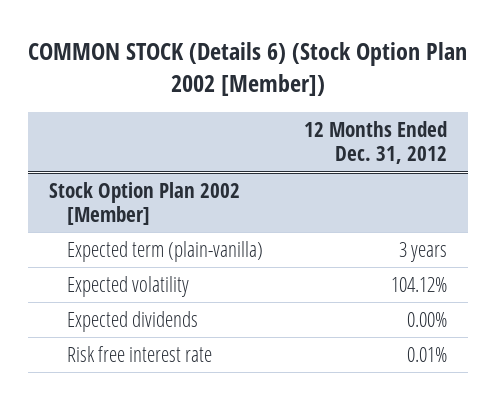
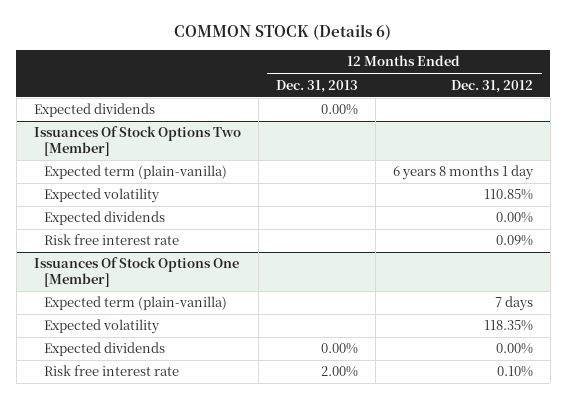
- COMMON STOCK (Details 6) (Stock Option Plan 2002 [Member])
+ COMMON STOCK (Details 6)
- | 12 Months Ended Dec. 31, 2012
+ | 12 Months Ended Dec. 31, 2013 | 12 Months Ended Dec. 31, 2012
- Stock Option Plan 2002 [Member]
- Expected term (plain-vanilla) | 3 years
- Expected volatility | 104.12%
+ Expected dividends | 0.00% |
+ Issuances Of Stock Options Two [Member]
+ Expected term (plain-vanilla) | | 6 years 8 months 1 day
+ Expected volatility | | 110.85%
- Risk free interest rate | 0.01%
+ Risk free interest rate | | 0.09%
+ Issuances Of Stock Options One [Member]
+ Expected term (plain-vanilla) | | 7 days
+ Expected volatility | | 118.35%
+ Expected dividends | 0.00% | 0.00%
+ Risk free interest rate | 2.00% | 0.10%

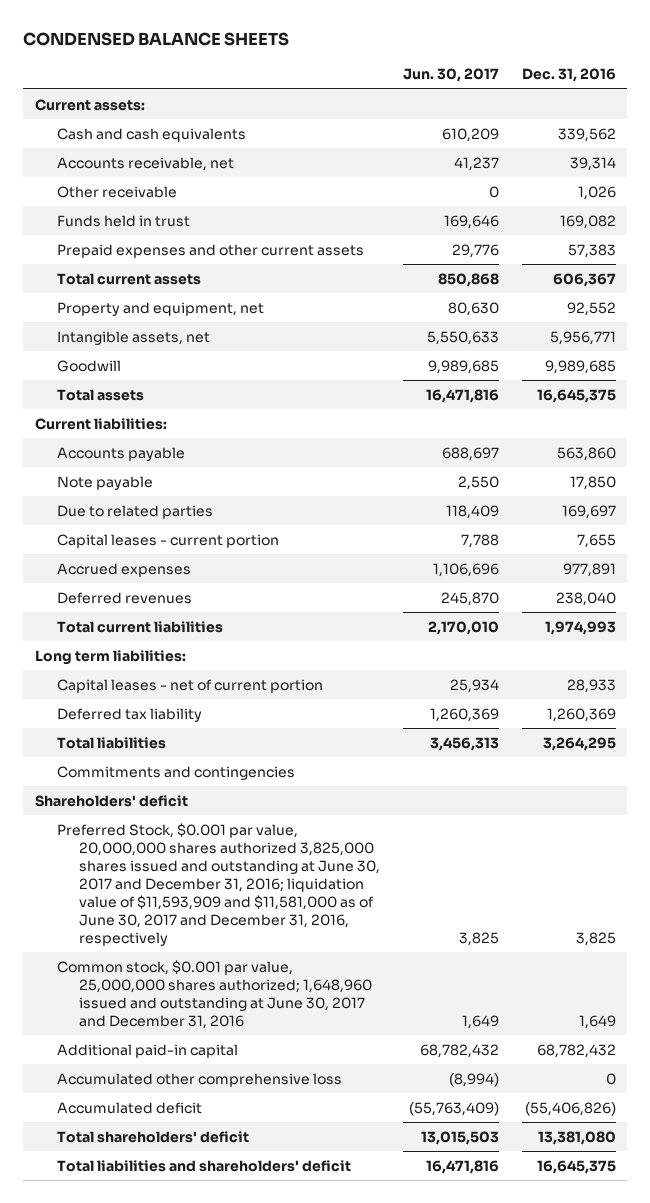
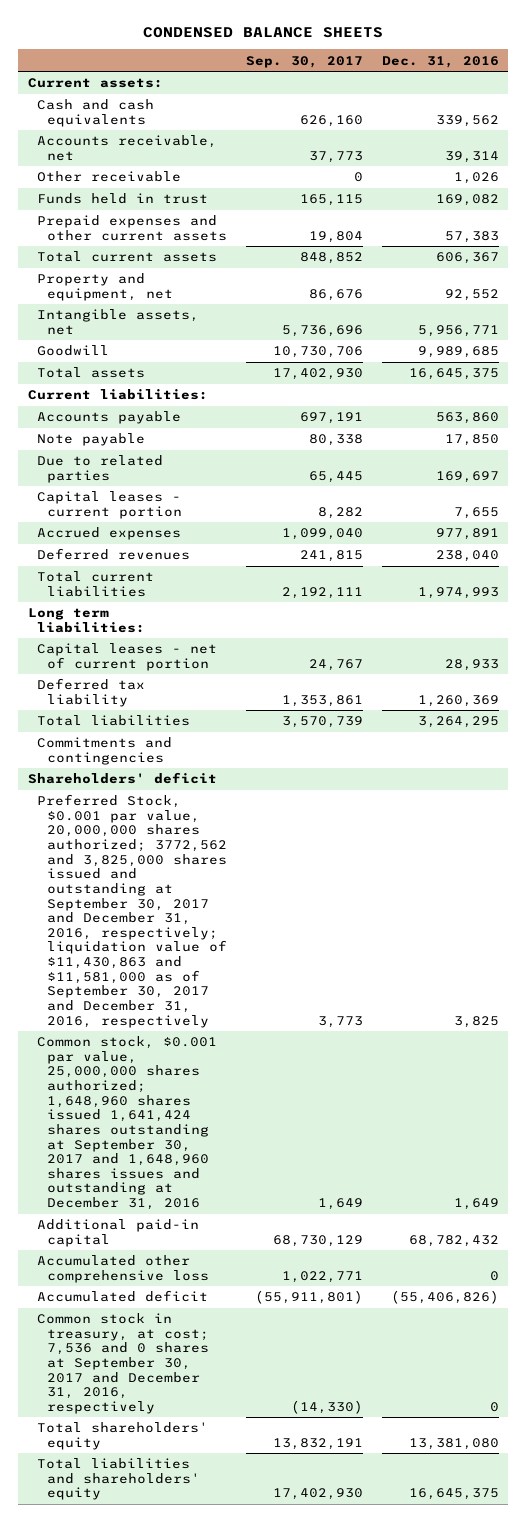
- | Jun. 30, 2017 | Dec. 31, 2016
+ | Sep. 30, 2017 | Dec. 31, 2016
- Preferred Stock, $0.001 par value, 20,000,000 shares authorized 3,825,000 shares issued and outstanding at June 30, 2017 and December 31, 2016; liquidation value of $11,593,909 and $11,581,000 as of June 30, 2017 and December 31, 2016, respectively | 3,825 | 3,825
- Common stock, $0.001 par value, 25,000,000 shares authorized; 1,648,960 issued and outstanding at June 30, 2017 and December 31, 2016 | 1,649 | 1,649
+ Preferred Stock, $0.001 par value, 20,000,000 shares authorized; 3772,562 and 3,825,000 shares issued and outstanding at September 30, 2017 and December 31, 2016, respectively; liquidation value of $11,430,863 and $11,581,000 as of September 30, 2017 and December 31, 2016, respectively | 3,773 | 3,825
+ Common stock, $0.001 par value, 25,000,000 shares authorized; 1,648,960 shares issued 1,641,424 shares outstanding at September 30, 2017 and 1,648,960 shares issues and outstanding at December 31, 2016 | 1,649 | 1,649
- Total shareholders' deficit | 13,015,503 | 13,381,080
- Total liabilities and shareholders' deficit | 16,471,816 | 16,645,375
+ Common stock in treasury, at cost; 7,536 and 0 shares at September 30, 2017 and December 31, 2016, respectively | (14,330) | 0
+ Total shareholders' equity | 13,832,191 | 13,381,080
+ Total liabilities and shareholders' equity | 17,402,930 | 16,645,375

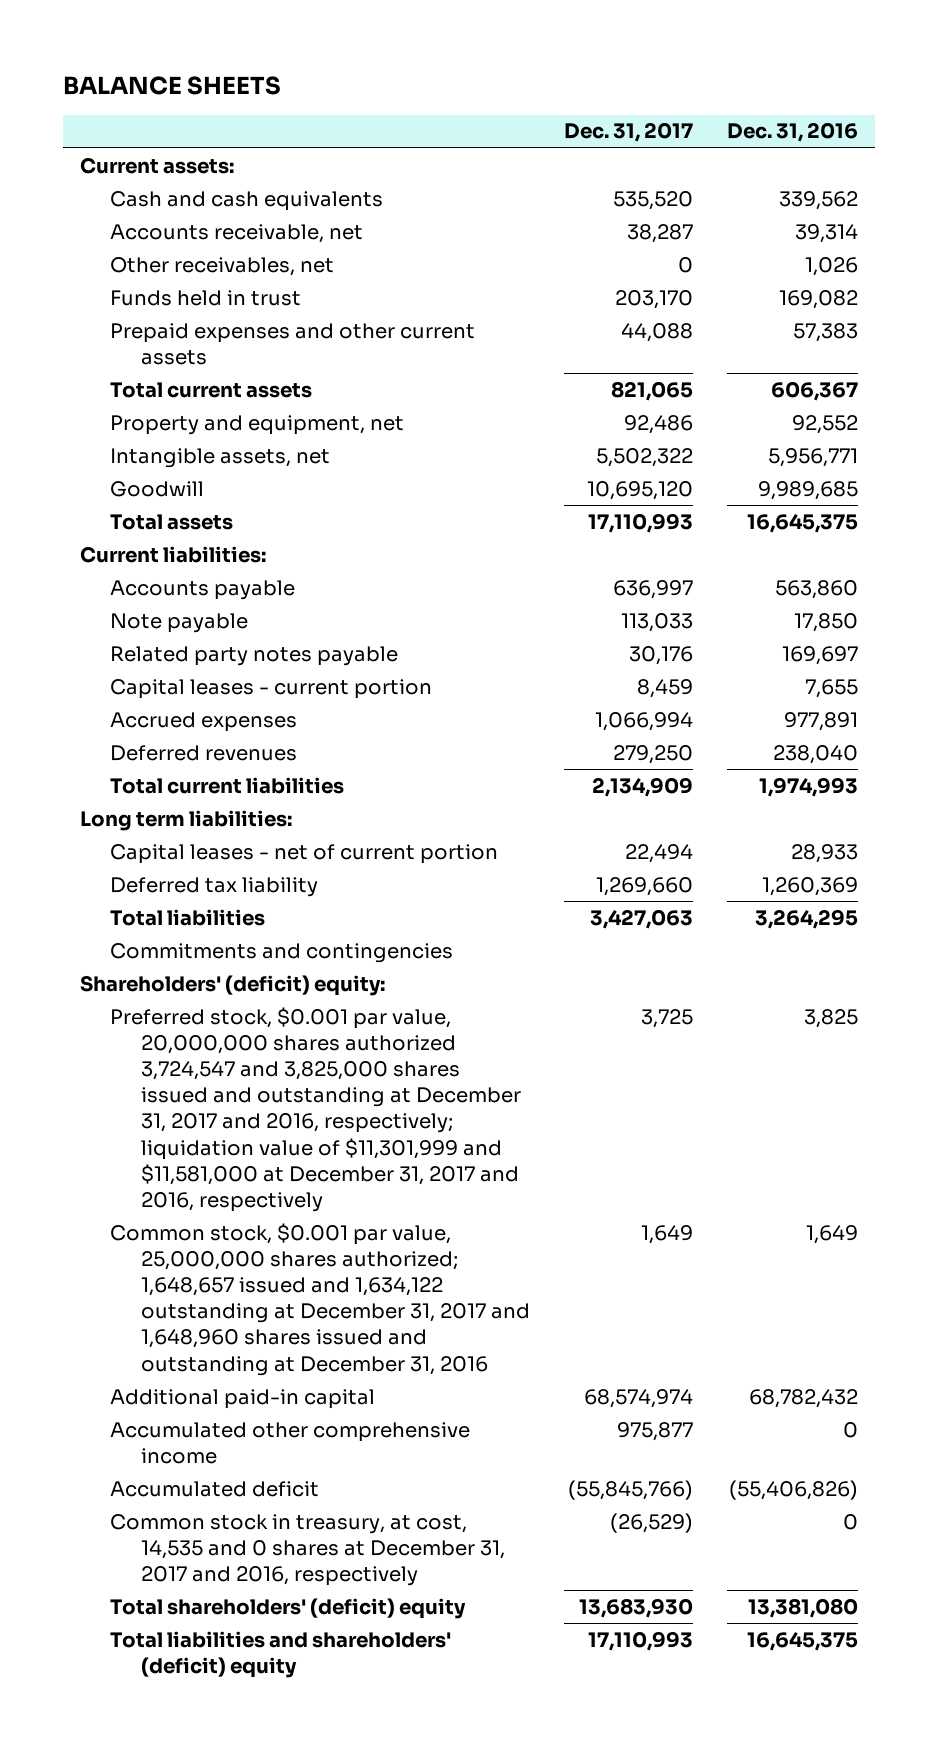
- CONDENSED BALANCE SHEETS
+ BALANCE SHEETS
- | Sep. 30, 2017 | Dec. 31, 2016
+ | Dec. 31, 2017 | Dec. 31, 2016
- Other receivable | 0 | 1,026
+ Other receivables, net | 0 | 1,026
- Due to related parties | 65,445 | 169,697
+ Related party notes payable | 30,176 | 169,697
- Shareholders' deficit
- Preferred Stock, $0.001 par value, 20,000,000 shares authorized; 3772,562 and 3,825,000 shares issued and outstanding at September 30, 2017 and December 31, 2016, respectively; liquidation value of $11,430,863 and $11,581,000 as of September 30, 2017 and December 31, 2016, respectively | 3,773 | 3,825
- Common stock, $0.001 par value, 25,000,000 shares authorized; 1,648,960 shares issued 1,641,424 shares outstanding at September 30, 2017 and 1,648,960 shares issues and outstanding at December 31, 2016 | 1,649 | 1,649
+ Shareholders' (deficit) equity:
+ Preferred stock, $0.001 par value, 20,000,000 shares authorized 3,724,547 and 3,825,000 shares issued and outstanding at December 31, 2017 and 2016, respectively; liquidation value of $11,301,999 and $11,581,000 at December 31, 2017 and 2016, respectively | 3,725 | 3,825
+ Common stock, $0.001 par value, 25,000,000 shares authorized; 1,648,657 issued and 1,634,122 outstanding at December 31, 2017 and 1,648,960 shares issued and outstanding at December 31, 2016 | 1,649 | 1,649
- Accumulated other comprehensive loss | 1,022,771 | 0
+ Accumulated other comprehensive income | 975,877 | 0
- Common stock in treasury, at cost; 7,536 and 0 shares at September 30, 2017 and December 31, 2016, respectively | (14,330) | 0
- Total shareholders' equity | 13,832,191 | 13,381,080
- Total liabilities and shareholders' equity | 17,402,930 | 16,645,375
+ Common stock in treasury, at cost, 14,535 and 0 shares at December 31, 2017 and 2016, respectively | (26,529) | 0
+ Total shareholders' (deficit) equity | 13,683,930 | 13,381,080
+ Total liabilities and shareholders' (deficit) equity | 17,110,993 | 16,645,375

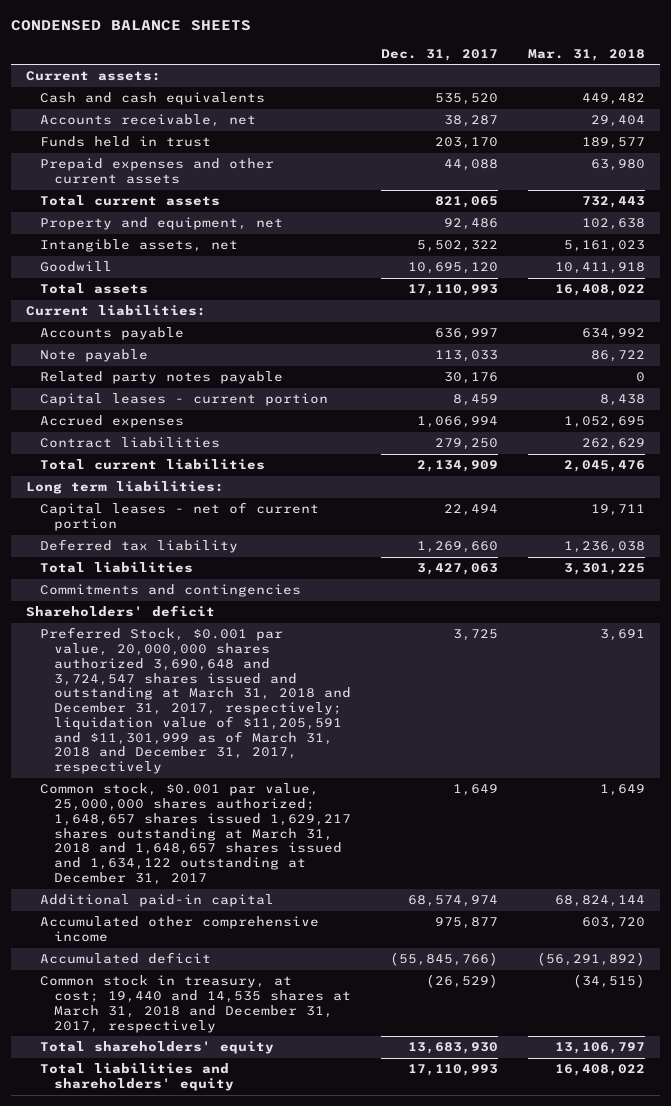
- BALANCE SHEETS
+ CONDENSED BALANCE SHEETS
- | Dec. 31, 2017 | Dec. 31, 2016
+ | Dec. 31, 2017 | Mar. 31, 2018
- Other receivables, net | 0 | 1,026
- Deferred revenues | 279,250 | 238,040
+ Contract liabilities | 279,250 | 262,629
- Shareholders' (deficit) equity:
- Preferred stock, $0.001 par value, 20,000,000 shares authorized 3,724,547 and 3,825,000 shares issued and outstanding at December 31, 2017 and 2016, respectively; liquidation value of $11,301,999 and $11,581,000 at December 31, 2017 and 2016, respectively | 3,725 | 3,825
- Common stock, $0.001 par value, 25,000,000 shares authorized; 1,648,657 issued and 1,634,122 outstanding at December 31, 2017 and 1,648,960 shares issued and outstanding at December 31, 2016 | 1,649 | 1,649
+ Shareholders' deficit
+ Preferred Stock, $0.001 par value, 20,000,000 shares authorized 3,690,648 and 3,724,547 shares issued and outstanding at March 31, 2018 and December 31, 2017, respectively; liquidation value of $11,205,591 and $11,301,999 as of March 31, 2018 and December 31, 2017, respectively | 3,725 | 3,691
+ Common stock, $0.001 par value, 25,000,000 shares authorized; 1,648,657 shares issued 1,629,217 shares outstanding at March 31, 2018 and 1,648,657 shares issued and 1,634,122 outstanding at December 31, 2017 | 1,649 | 1,649
- Common stock in treasury, at cost, 14,535 and 0 shares at December 31, 2017 and 2016, respectively | (26,529) | 0
- Total shareholders' (deficit) equity | 13,683,930 | 13,381,080
- Total liabilities and shareholders' (deficit) equity | 17,110,993 | 16,645,375
+ Common stock in treasury, at cost; 19,440 and 14,535 shares at March 31, 2018 and December 31, 2017, respectively | (26,529) | (34,515)
+ Total shareholders' equity | 13,683,930 | 13,106,797
+ Total liabilities and shareholders' equity | 17,110,993 | 16,408,022

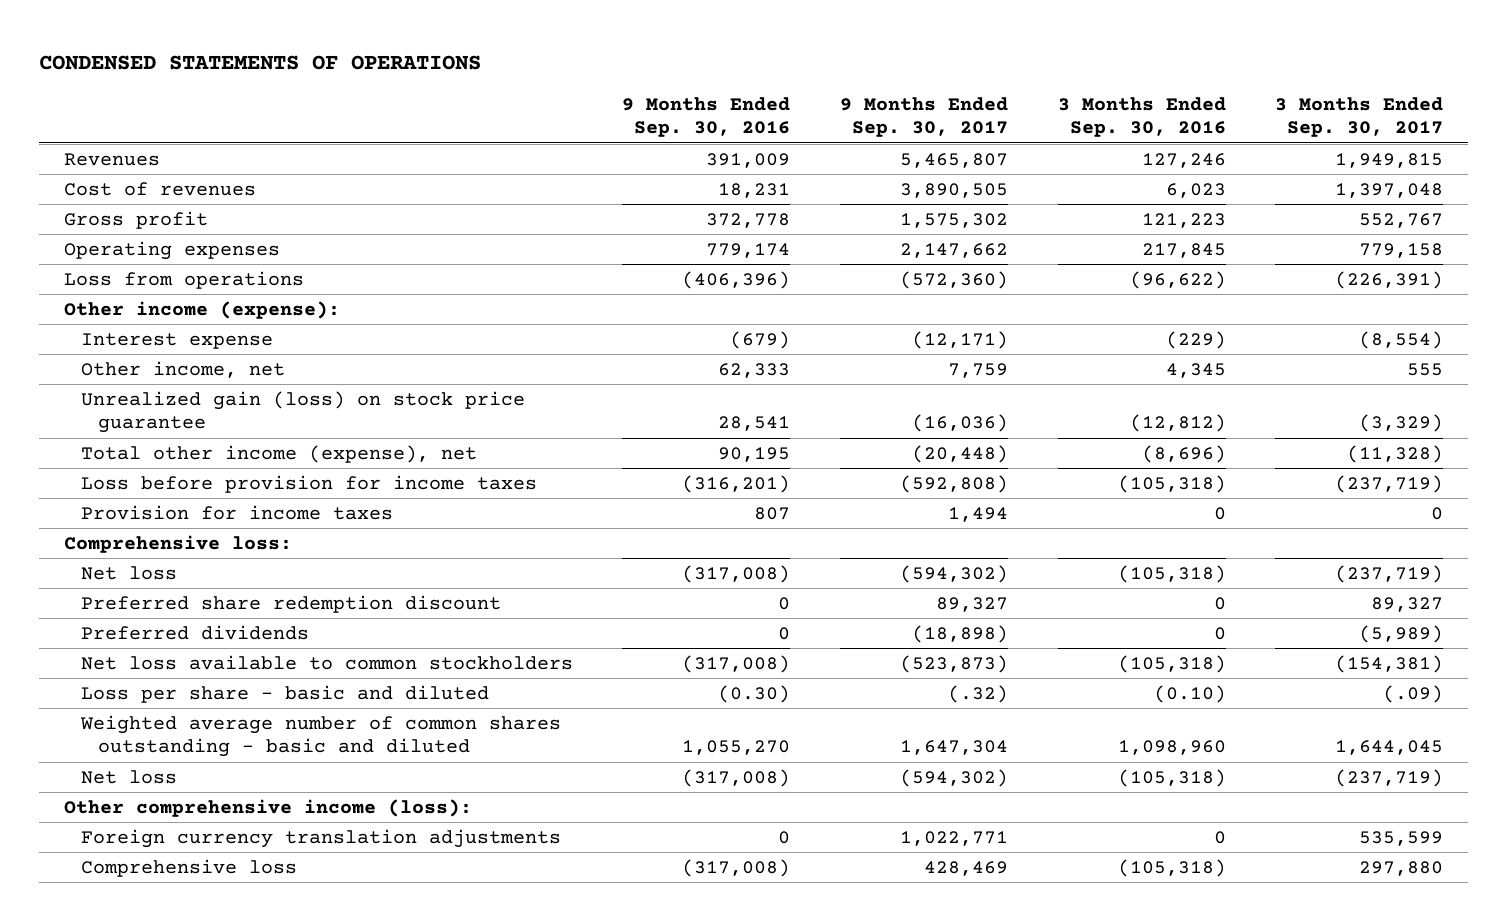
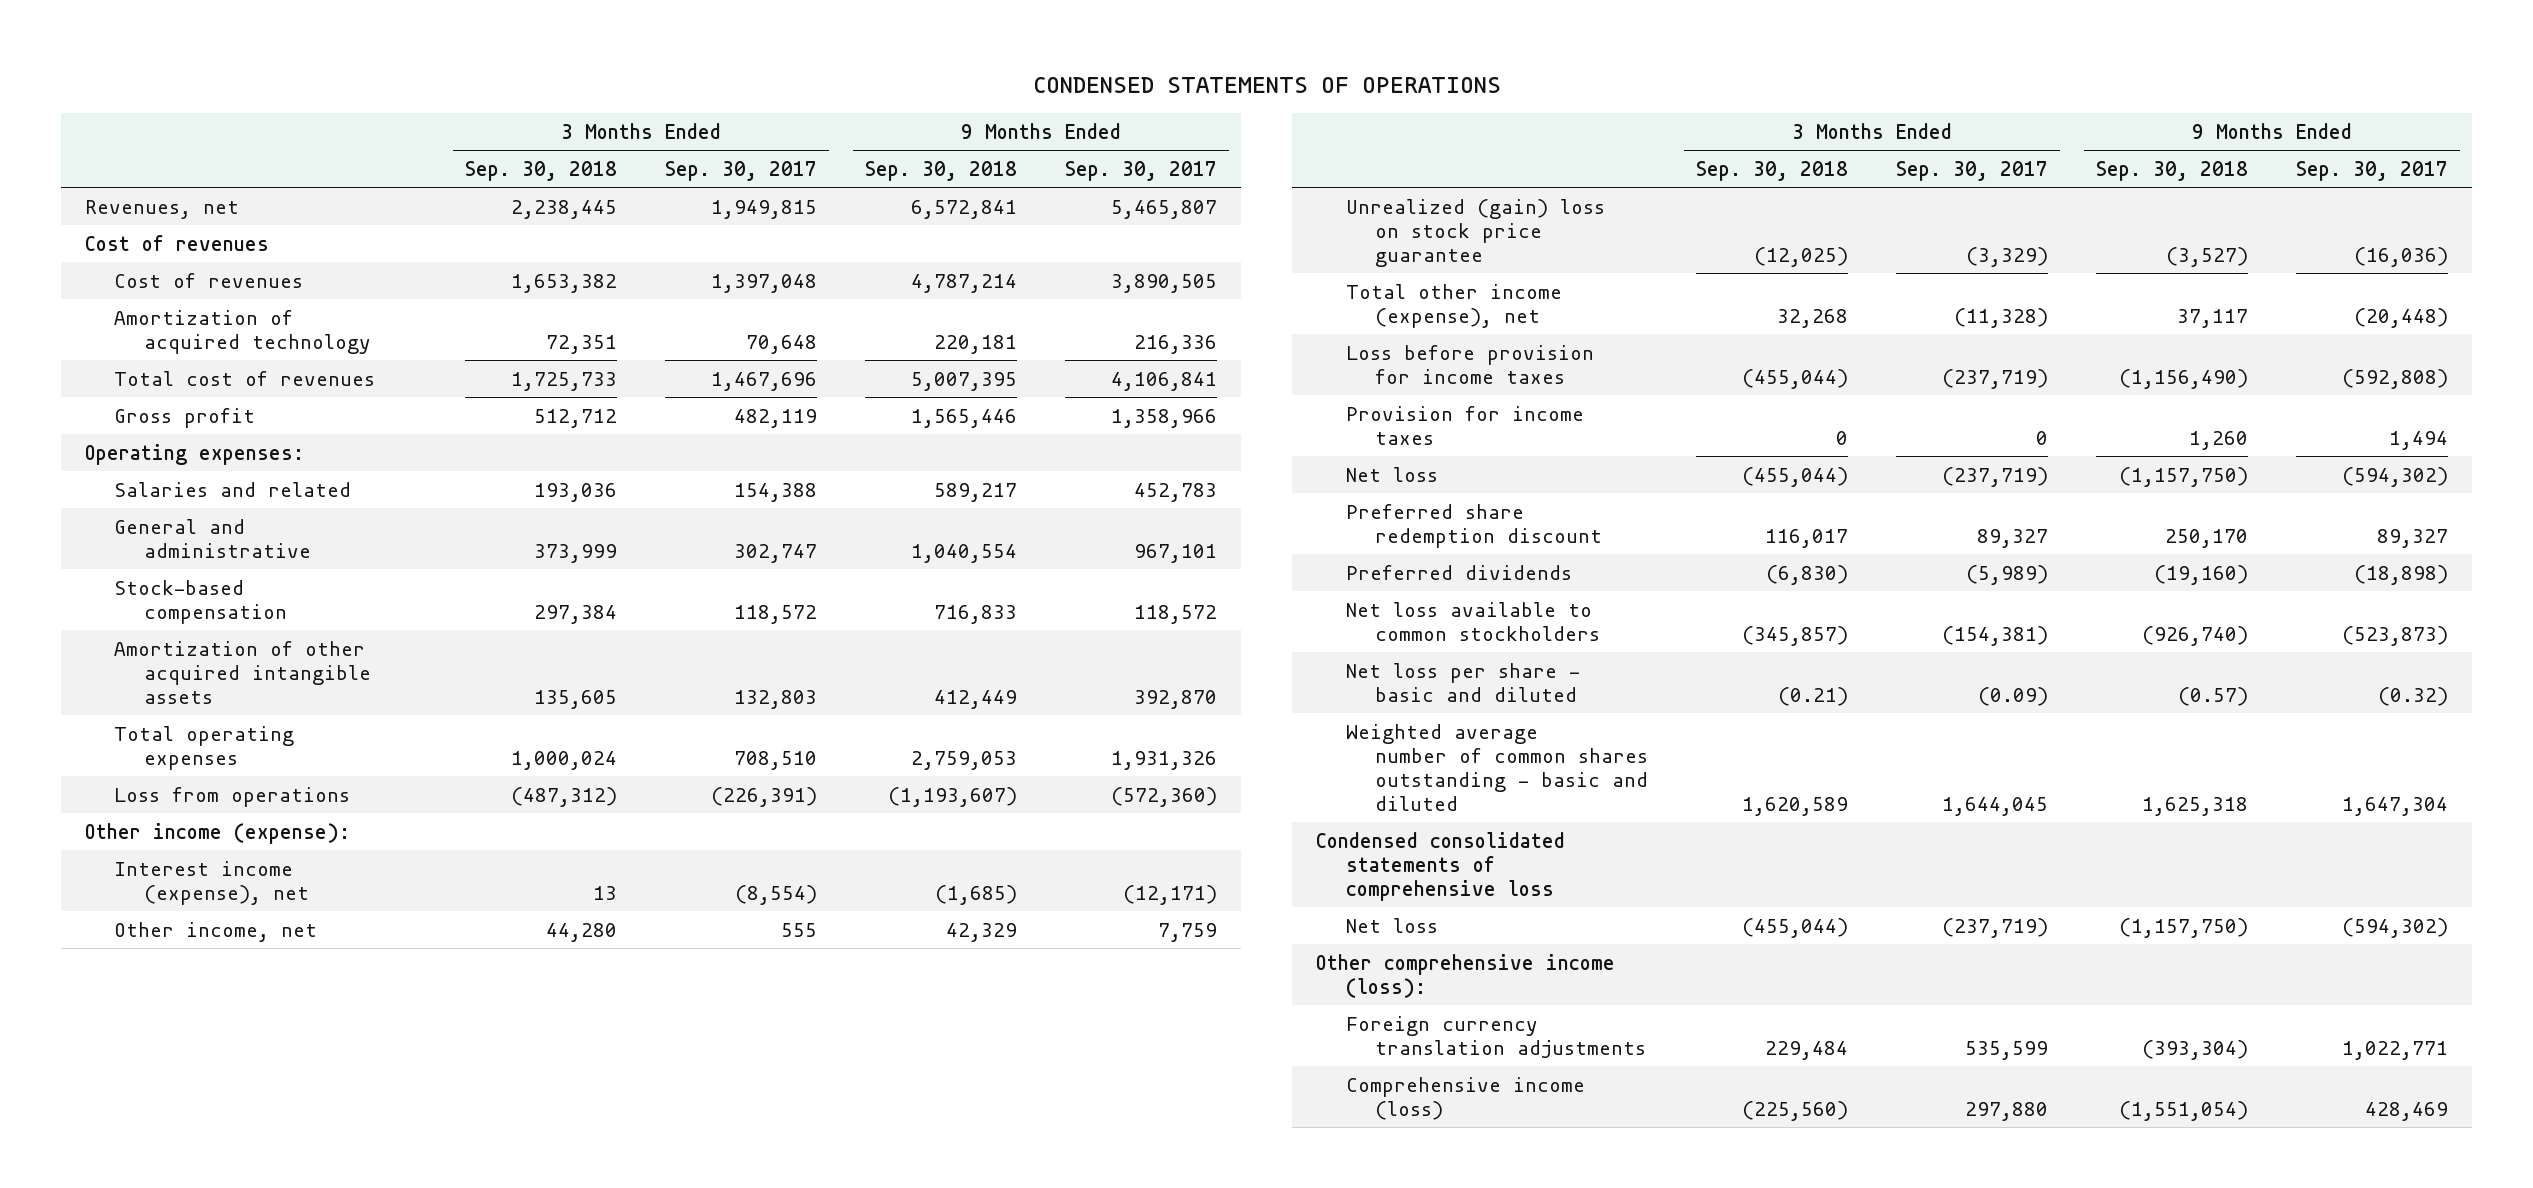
- | 9 Months Ended Sep. 30, 2016 | 9 Months Ended Sep. 30, 2017 | 3 Months Ended Sep. 30, 2016 | 3 Months Ended Sep. 30, 2017
+ | 3 Months Ended Sep. 30, 2018 | 3 Months Ended Sep. 30, 2017 | 9 Months Ended Sep. 30, 2018 | 9 Months Ended Sep. 30, 2017
- Revenues | 391,009 | 5,465,807 | 127,246 | 1,949,815
+ Revenues, net | 2,238,445 | 1,949,815 | 6,572,841 | 5,465,807
+ Cost of revenues
- Gross profit | 372,778 | 1,575,302 | 121,223 | 552,767
- Operating expenses | 779,174 | 2,147,662 | 217,845 | 779,158
+ Amortization of acquired technology | 72,351 | 70,648 | 220,181 | 216,336
+ Total cost of revenues | 1,725,733 | 1,467,696 | 5,007,395 | 4,106,841
+ Gross profit | 512,712 | 482,119 | 1,565,446 | 1,358,966
+ Operating expenses:
+ Salaries and related | 193,036 | 154,388 | 589,217 | 452,783
+ General and administrative | 373,999 | 302,747 | 1,040,554 | 967,101
+ Stock-based compensation | 297,384 | 118,572 | 716,833 | 118,572
+ Amortization of other acquired intangible assets | 135,605 | 132,803 | 412,449 | 392,870
+ Total operating expenses | 1,000,024 | 708,510 | 2,759,053 | 1,931,326
- Interest expense | (679) | (12,171) | (229) | (8,554)
+ Interest income (expense), net | 13 | (8,554) | (1,685) | (12,171)
- Unrealized gain (loss) on stock price guarantee | 28,541 | (16,036) | (12,812) | (3,329)
+ Unrealized (gain) loss on stock price guarantee | (12,025) | (3,329) | (3,527) | (16,036)
- Comprehensive loss:
- Loss per share - basic and diluted | (0.30) | (.32) | (0.10) | (.09)
+ Net loss per share - basic and diluted | (0.21) | (0.09) | (0.57) | (0.32)
+ Condensed consolidated statements of comprehensive loss
- Comprehensive loss | (317,008) | 428,469 | (105,318) | 297,880
+ Comprehensive income (loss) | (225,560) | 297,880 | (1,551,054) | 428,469

